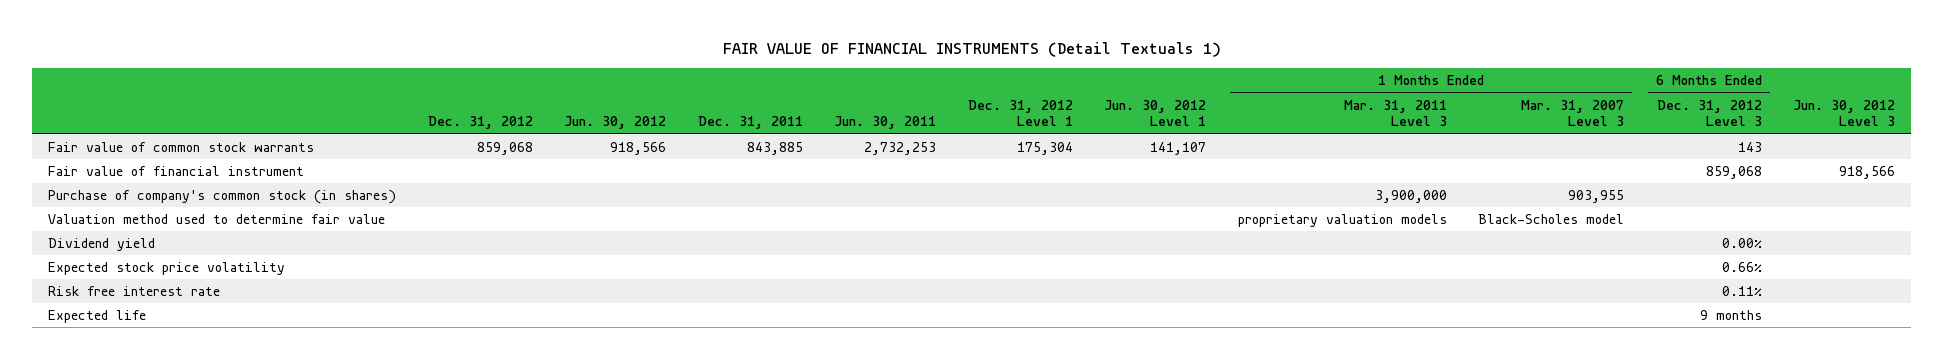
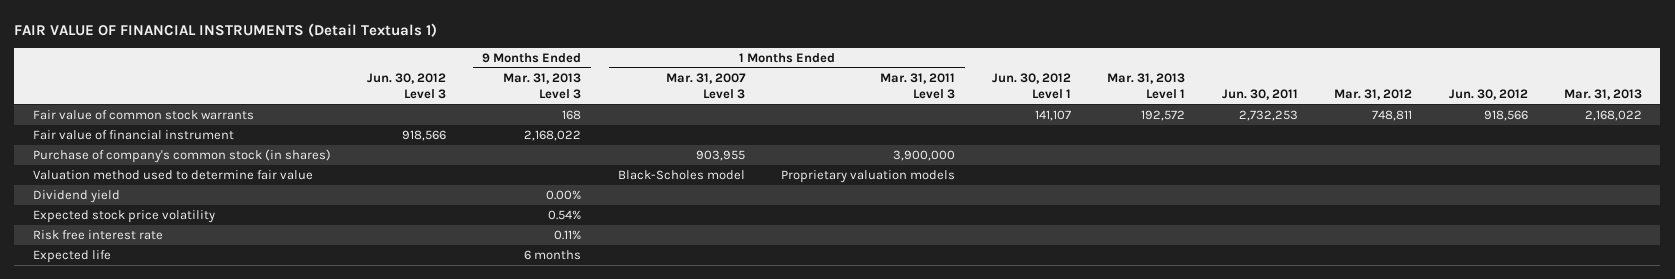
- | Dec. 31, 2012 | Jun. 30, 2012 | Dec. 31, 2011 | Jun. 30, 2011 | Dec. 31, 2012 Level 1 | Jun. 30, 2012 Level 1 | 1 Months Ended Mar. 31, 2011 Level 3 | 1 Months Ended Mar. 31, 2007 Level 3 | 6 Months Ended Dec. 31, 2012 Level 3 | Jun. 30, 2012 Level 3
+ | Jun. 30, 2012 Level 3 | 9 Months Ended Mar. 31, 2013 Level 3 | 1 Months Ended Mar. 31, 2007 Level 3 | 1 Months Ended Mar. 31, 2011 Level 3 | Jun. 30, 2012 Level 1 | Mar. 31, 2013 Level 1 | Jun. 30, 2011 | Mar. 31, 2012 | Jun. 30, 2012 | Mar. 31, 2013
- Valuation method used to determine fair value | | | | | | | proprietary valuation models | Black-Scholes model | |
+ Valuation method used to determine fair value | | | Black-Scholes model | Proprietary valuation models | | | | | |

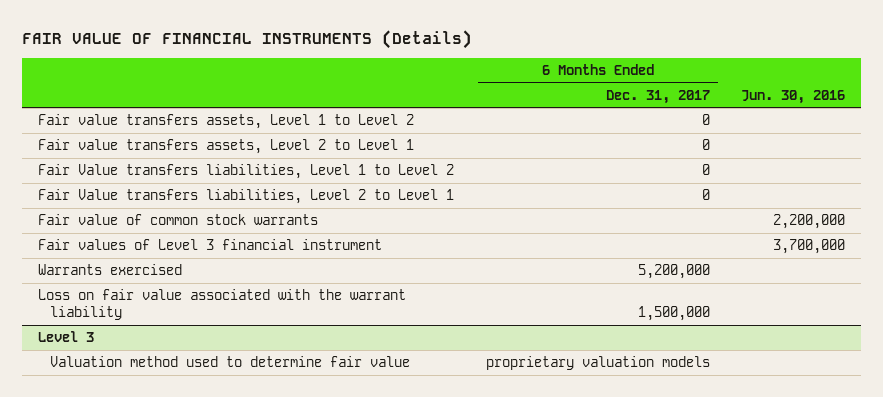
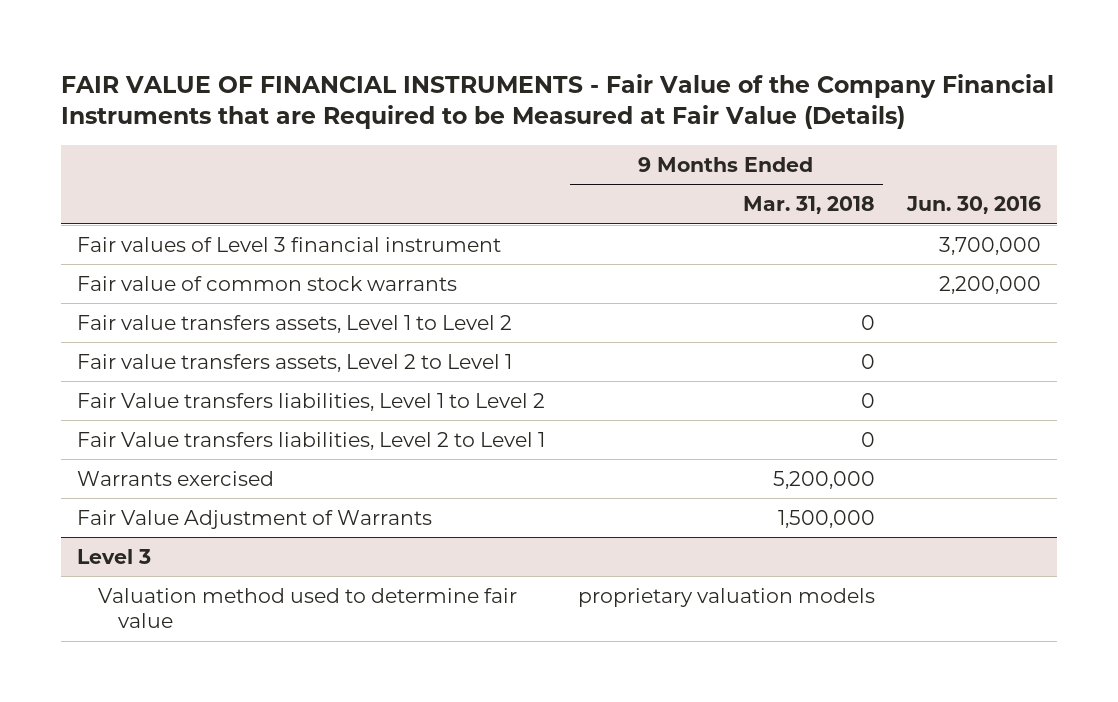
- FAIR VALUE OF FINANCIAL INSTRUMENTS (Details)
+ FAIR VALUE OF FINANCIAL INSTRUMENTS - Fair Value of the Company Financial Instruments that are Required to be Measured at Fair Value (Details)
- | 6 Months Ended Dec. 31, 2017 | Jun. 30, 2016
+ | 9 Months Ended Mar. 31, 2018 | Jun. 30, 2016
moved up: Fair values of Level 3 financial instrument | | 3,700,000
moved up: Fair value of common stock warrants | | 2,200,000
- Loss on fair value associated with the warrant liability | 1,500,000 |
+ Fair Value Adjustment of Warrants | 1,500,000 |

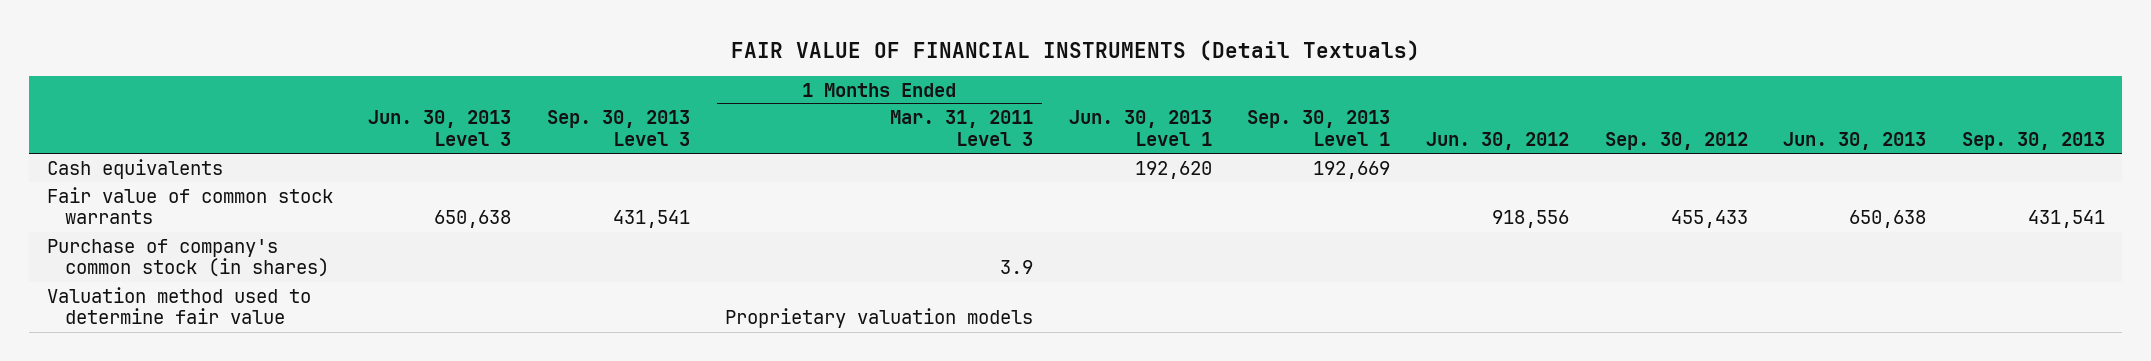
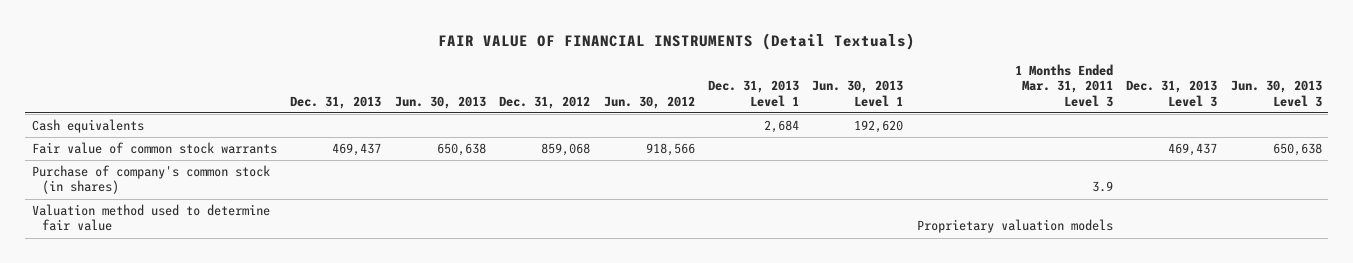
- | Jun. 30, 2013 Level 3 | Sep. 30, 2013 Level 3 | 1 Months Ended Mar. 31, 2011 Level 3 | Jun. 30, 2013 Level 1 | Sep. 30, 2013 Level 1 | Jun. 30, 2012 | Sep. 30, 2012 | Jun. 30, 2013 | Sep. 30, 2013
+ | Dec. 31, 2013 | Jun. 30, 2013 | Dec. 31, 2012 | Jun. 30, 2012 | Dec. 31, 2013 Level 1 | Jun. 30, 2013 Level 1 | 1 Months Ended Mar. 31, 2011 Level 3 | Dec. 31, 2013 Level 3 | Jun. 30, 2013 Level 3
- Fair value of common stock warrants | 650,638 | 431,541 | | | | 918,556 | 455,433 | 650,638 | 431,541
+ Fair value of common stock warrants | 469,437 | 650,638 | 859,068 | 918,566 | | | | 469,437 | 650,638

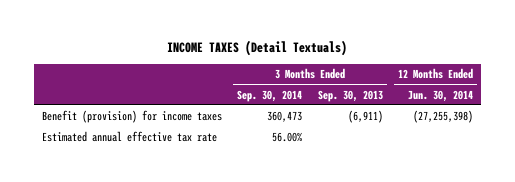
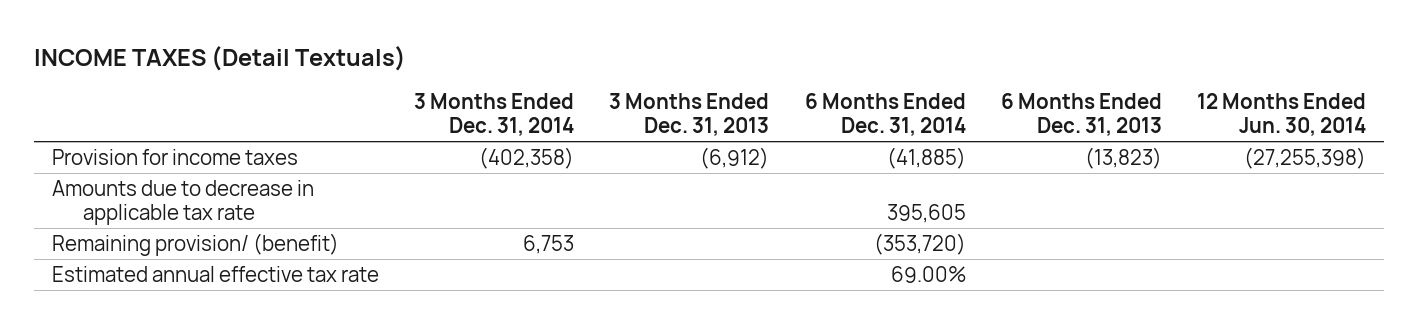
- | 3 Months Ended Sep. 30, 2014 | 3 Months Ended Sep. 30, 2013 | 12 Months Ended Jun. 30, 2014
+ | 3 Months Ended Dec. 31, 2014 | 3 Months Ended Dec. 31, 2013 | 6 Months Ended Dec. 31, 2014 | 6 Months Ended Dec. 31, 2013 | 12 Months Ended Jun. 30, 2014
- Benefit (provision) for income taxes | 360,473 | (6,911) | (27,255,398)
+ Provision for income taxes | (402,358) | (6,912) | (41,885) | (13,823) | (27,255,398)
+ Amounts due to decrease in applicable tax rate | | | 395,605 | |
+ Remaining provision/ (benefit) | 6,753 | | (353,720) | |

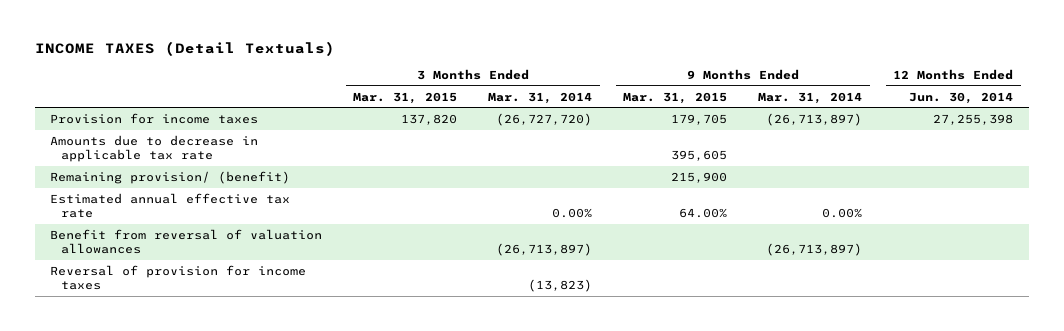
- | 3 Months Ended Dec. 31, 2014 | 3 Months Ended Dec. 31, 2013 | 6 Months Ended Dec. 31, 2014 | 6 Months Ended Dec. 31, 2013 | 12 Months Ended Jun. 30, 2014
+ | 3 Months Ended Mar. 31, 2015 | 3 Months Ended Mar. 31, 2014 | 9 Months Ended Mar. 31, 2015 | 9 Months Ended Mar. 31, 2014 | 12 Months Ended Jun. 30, 2014
- Provision for income taxes | (402,358) | (6,912) | (41,885) | (13,823) | (27,255,398)
+ Provision for income taxes | 137,820 | (26,727,720) | 179,705 | (26,713,897) | 27,255,398
+ Benefit from reversal of valuation allowances | | (26,713,897) | | (26,713,897) |
+ Reversal of provision for income taxes | | (13,823) | | |

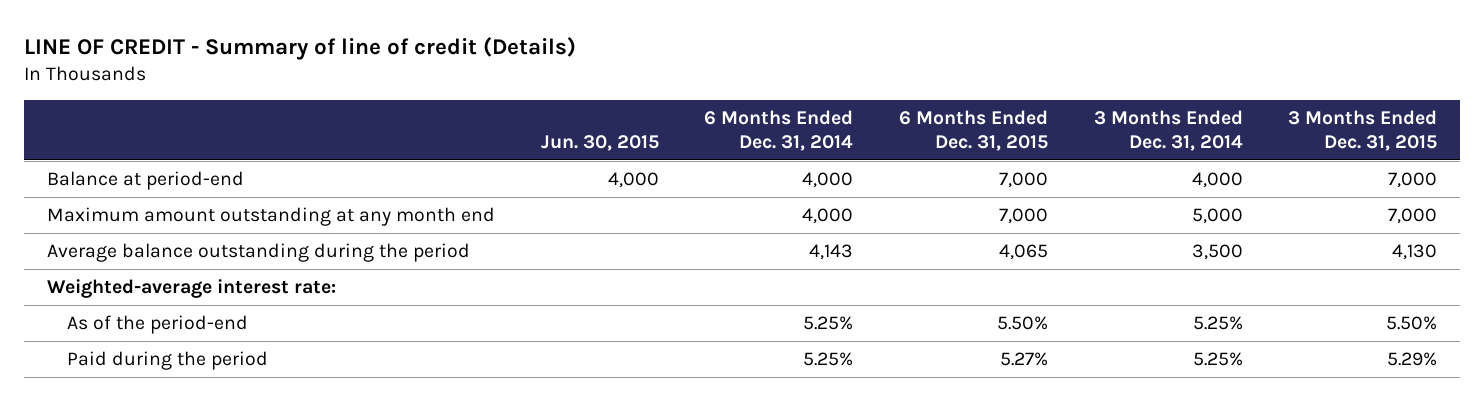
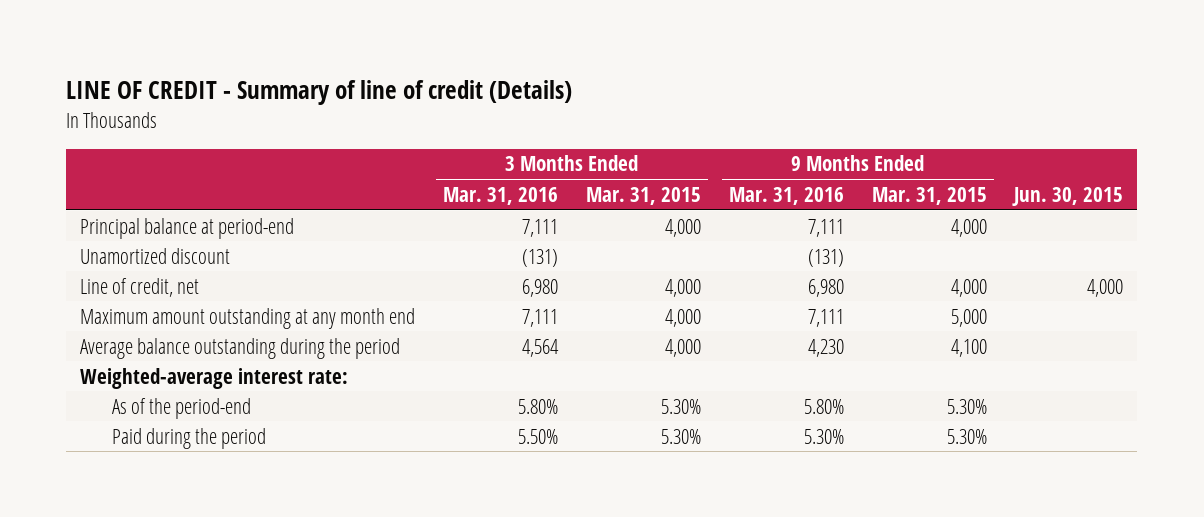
- | Jun. 30, 2015 | 6 Months Ended Dec. 31, 2014 | 6 Months Ended Dec. 31, 2015 | 3 Months Ended Dec. 31, 2014 | 3 Months Ended Dec. 31, 2015
+ | 3 Months Ended Mar. 31, 2016 | 3 Months Ended Mar. 31, 2015 | 9 Months Ended Mar. 31, 2016 | 9 Months Ended Mar. 31, 2015 | Jun. 30, 2015
- Balance at period-end | 4,000 | 4,000 | 7,000 | 4,000 | 7,000
+ Principal balance at period-end | 7,111 | 4,000 | 7,111 | 4,000 |
+ Unamortized discount | (131) | | (131) | |
+ Line of credit, net | 6,980 | 4,000 | 6,980 | 4,000 | 4,000

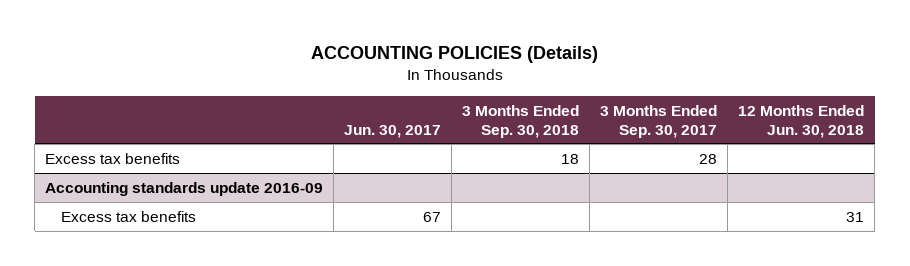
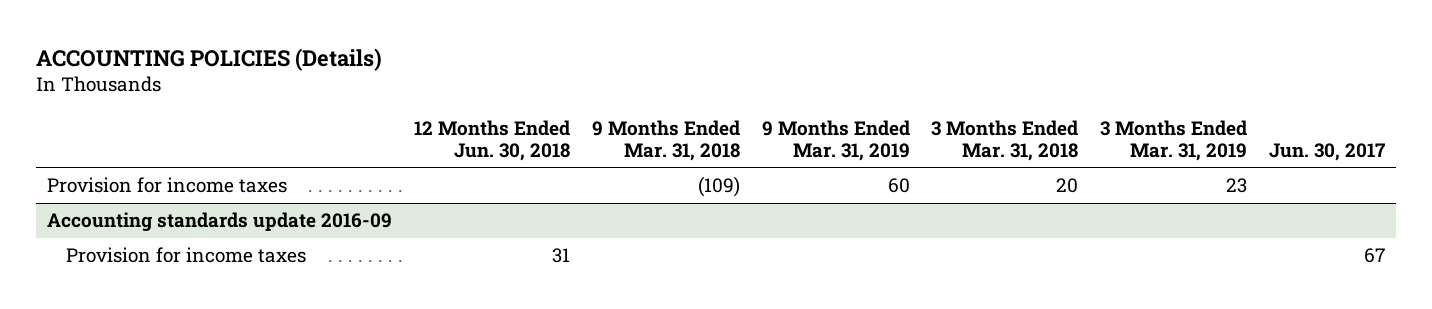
- | Jun. 30, 2017 | 3 Months Ended Sep. 30, 2018 | 3 Months Ended Sep. 30, 2017 | 12 Months Ended Jun. 30, 2018
+ | 12 Months Ended Jun. 30, 2018 | 9 Months Ended Mar. 31, 2018 | 9 Months Ended Mar. 31, 2019 | 3 Months Ended Mar. 31, 2018 | 3 Months Ended Mar. 31, 2019 | Jun. 30, 2017
- Excess tax benefits | | 18 | 28 |
+ Provision for income taxes | | (109) | 60 | 20 | 23 |
@ Accounting standards update 2016-09
- Excess tax benefits | 67 | | | 31
+ Provision for income taxes | 31 | | | | | 67

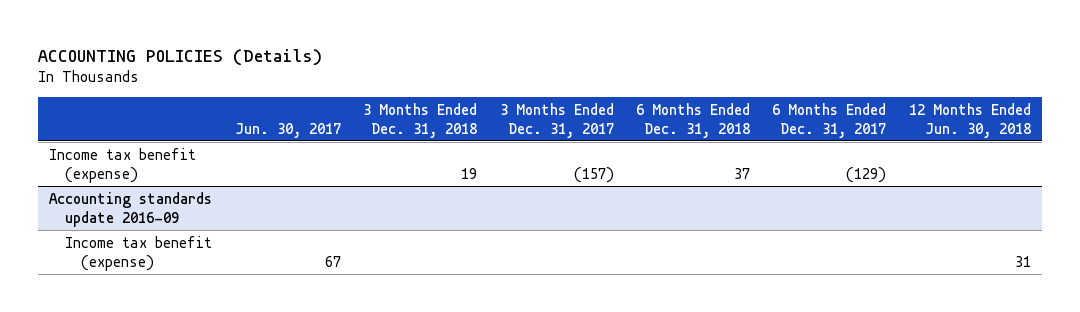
- | 12 Months Ended Jun. 30, 2018 | 9 Months Ended Mar. 31, 2018 | 9 Months Ended Mar. 31, 2019 | 3 Months Ended Mar. 31, 2018 | 3 Months Ended Mar. 31, 2019 | Jun. 30, 2017
+ | Jun. 30, 2017 | 3 Months Ended Dec. 31, 2018 | 3 Months Ended Dec. 31, 2017 | 6 Months Ended Dec. 31, 2018 | 6 Months Ended Dec. 31, 2017 | 12 Months Ended Jun. 30, 2018
- Provision for income taxes | | (109) | 60 | 20 | 23 |
+ Income tax benefit (expense) | | 19 | (157) | 37 | (129) |
@ Accounting standards update 2016-09
- Provision for income taxes | 31 | | | | | 67
+ Income tax benefit (expense) | 67 | | | | | 31

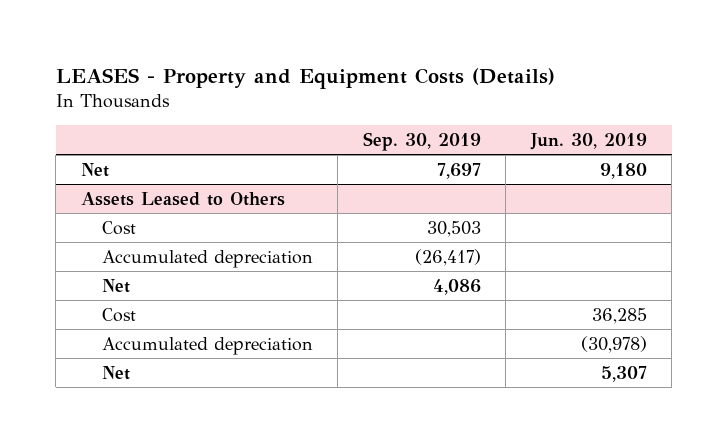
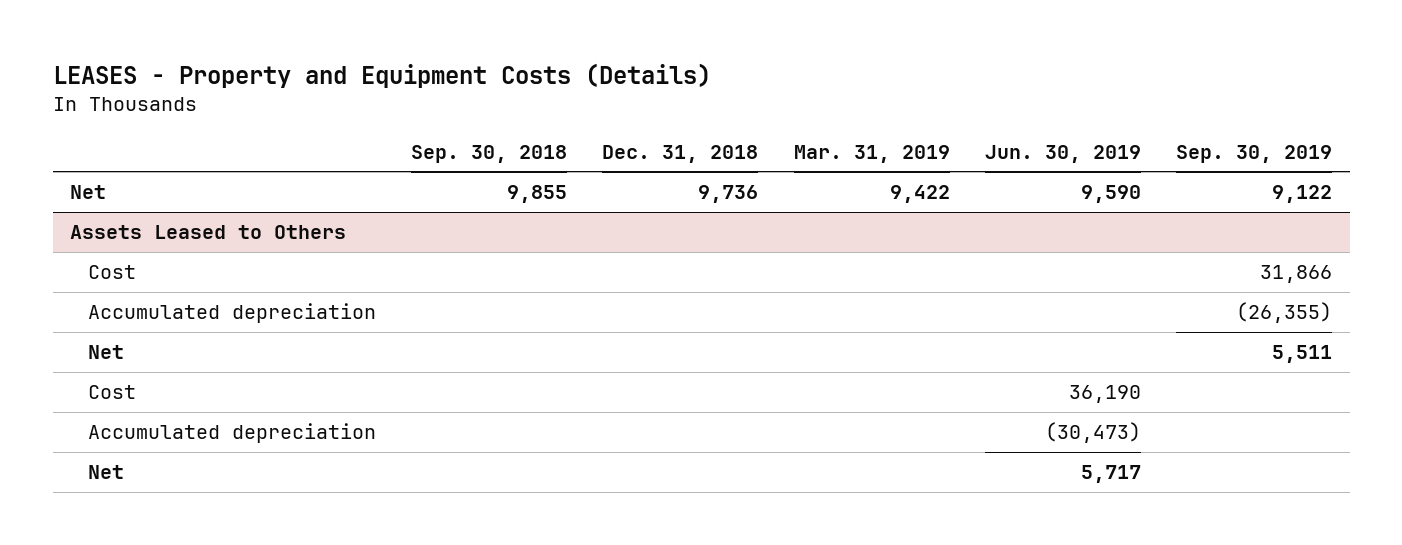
- | Sep. 30, 2019 | Jun. 30, 2019
+ | Sep. 30, 2018 | Dec. 31, 2018 | Mar. 31, 2019 | Jun. 30, 2019 | Sep. 30, 2019
- Net | 7,697 | 9,180
+ Net | 9,855 | 9,736 | 9,422 | 9,590 | 9,122
@ Assets Leased to Others
- Cost | 30,503 |
- Accumulated depreciation | (26,417) |
- Net | 4,086 |
- Cost | | 36,285
- Accumulated depreciation | | (30,978)
- Net | | 5,307
+ Cost | | | | | 31,866
+ Accumulated depreciation | | | | | (26,355)
+ Net | | | | | 5,511
+ Cost | | | | 36,190 |
+ Accumulated depreciation | | | | (30,473) |
+ Net | | | | 5,717 |

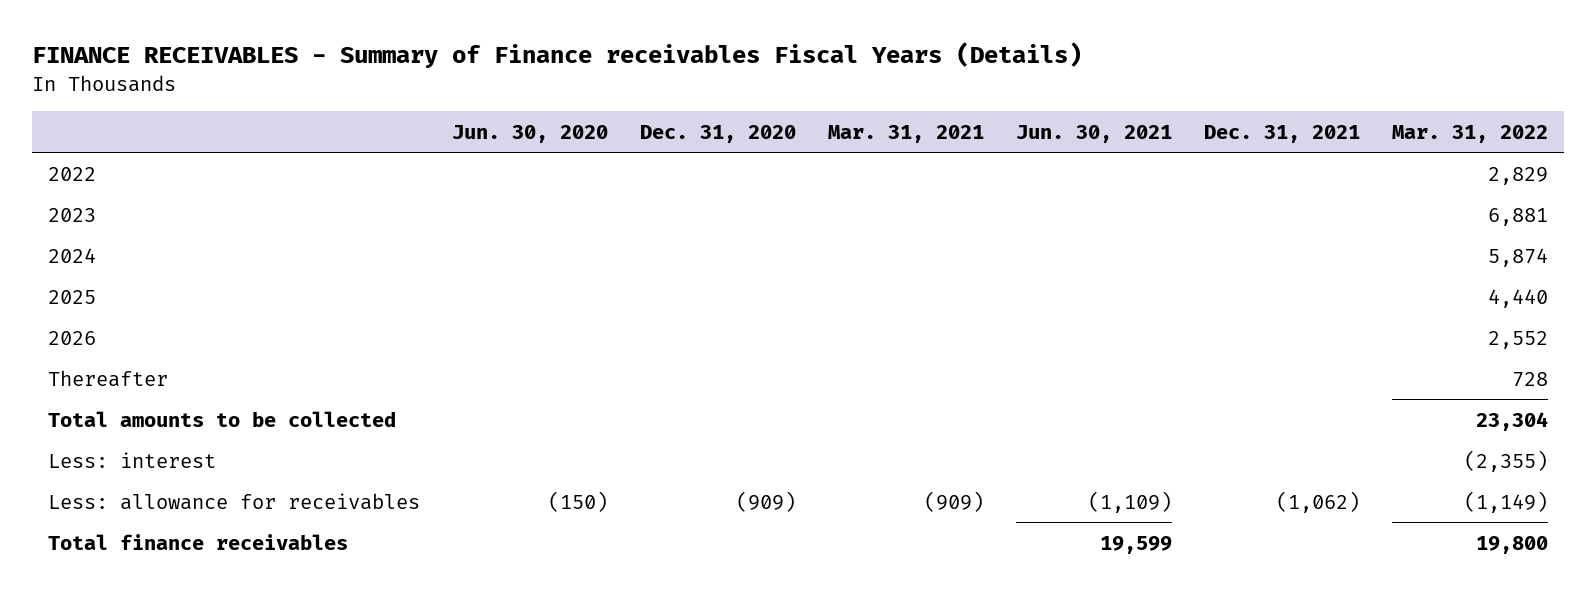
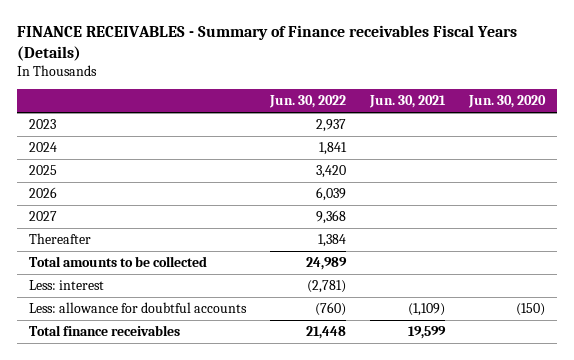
- | Jun. 30, 2020 | Dec. 31, 2020 | Mar. 31, 2021 | Jun. 30, 2021 | Dec. 31, 2021 | Mar. 31, 2022
+ | Jun. 30, 2022 | Jun. 30, 2021 | Jun. 30, 2020
- 2022 | | | | | | 2,829
+ 2027 | 9,368 | |
- Less: allowance for receivables | (150) | (909) | (909) | (1,109) | (1,062) | (1,149)
+ Less: allowance for doubtful accounts | (760) | (1,109) | (150)

